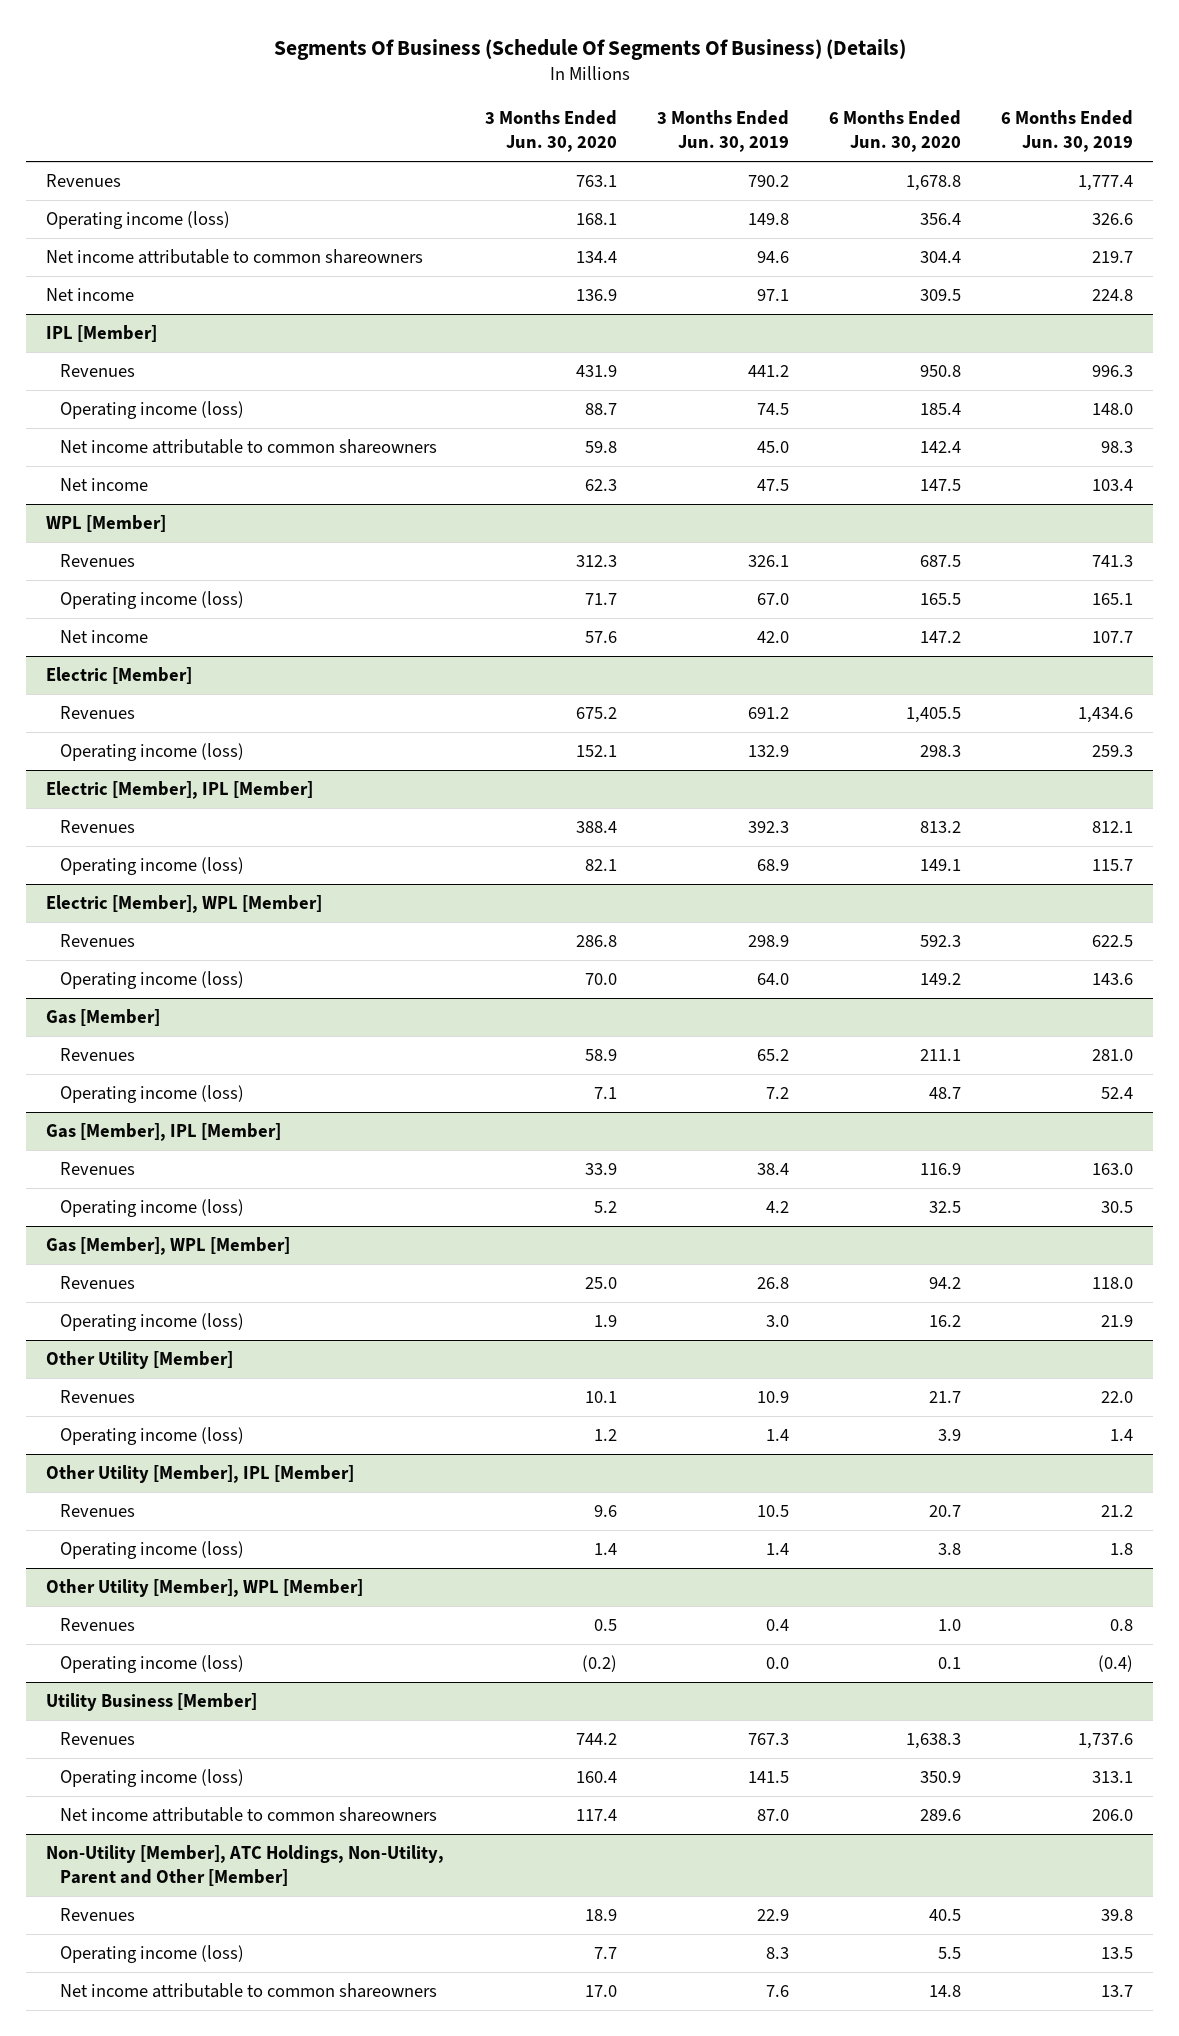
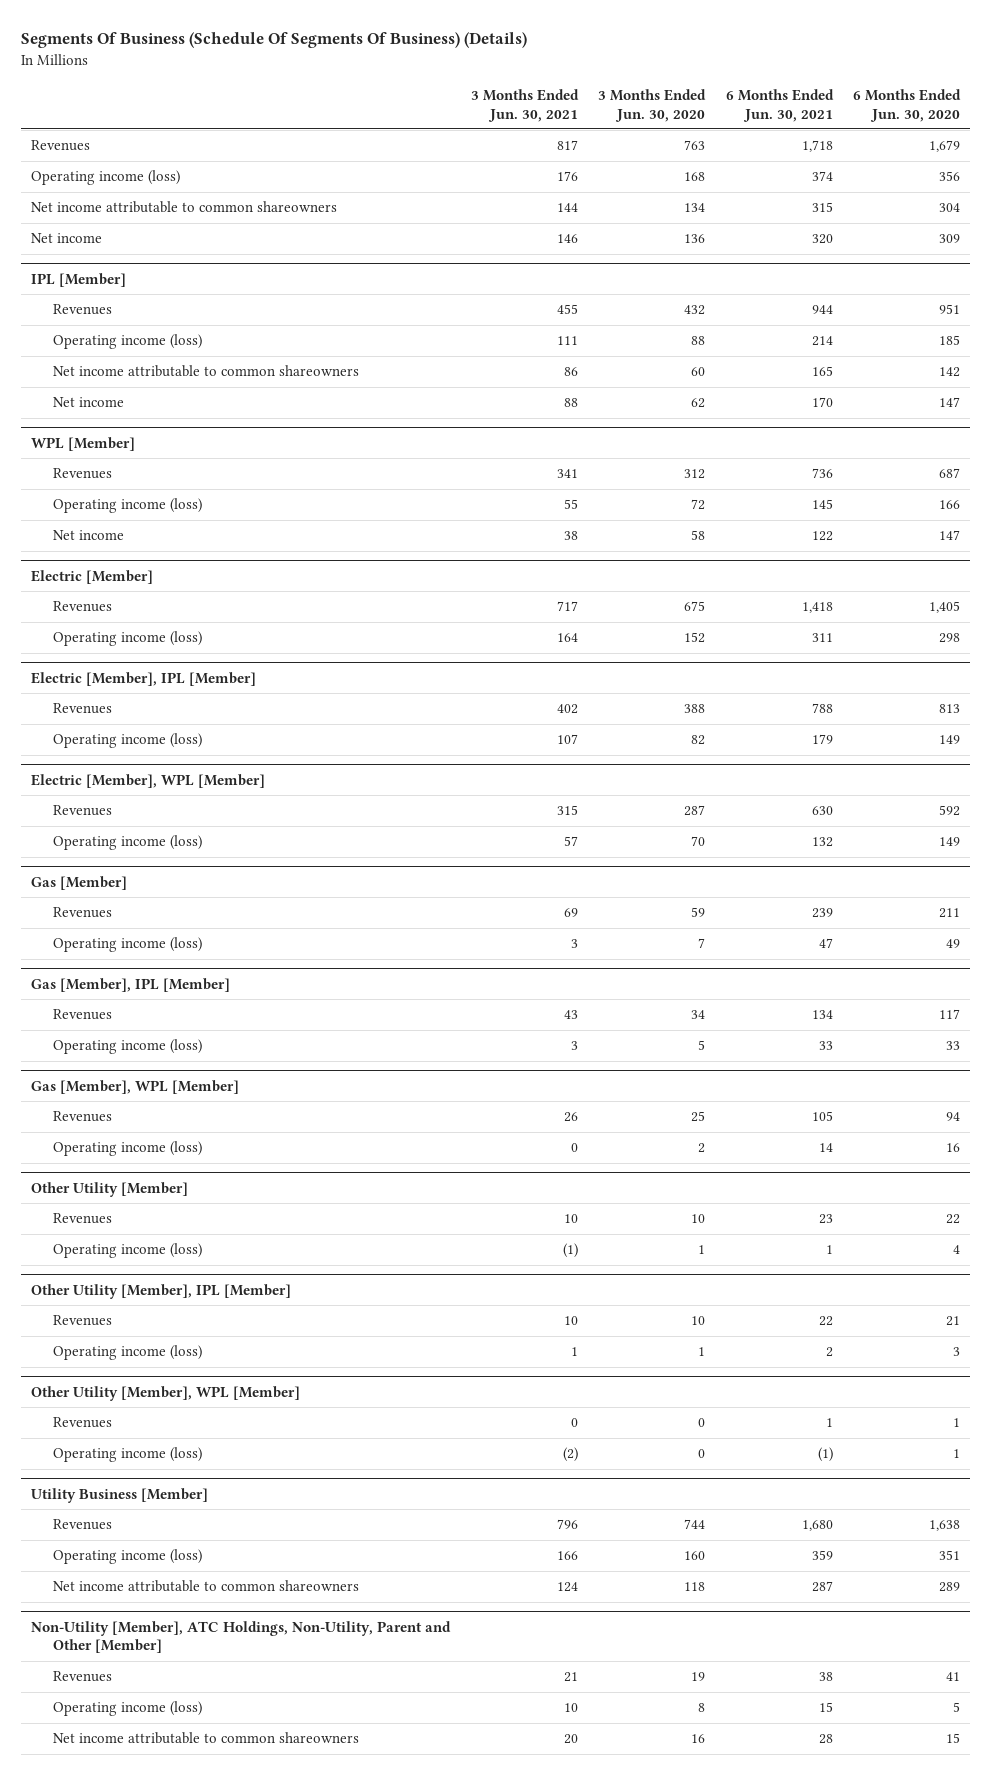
- | 3 Months Ended Jun. 30, 2020 | 3 Months Ended Jun. 30, 2019 | 6 Months Ended Jun. 30, 2020 | 6 Months Ended Jun. 30, 2019
+ | 3 Months Ended Jun. 30, 2021 | 3 Months Ended Jun. 30, 2020 | 6 Months Ended Jun. 30, 2021 | 6 Months Ended Jun. 30, 2020
- Revenues | 763.1 | 790.2 | 1,678.8 | 1,777.4
- Operating income (loss) | 168.1 | 149.8 | 356.4 | 326.6
- Net income attributable to common shareowners | 134.4 | 94.6 | 304.4 | 219.7
- Net income | 136.9 | 97.1 | 309.5 | 224.8
+ Revenues | 817 | 763 | 1,718 | 1,679
+ Operating income (loss) | 176 | 168 | 374 | 356
+ Net income attributable to common shareowners | 144 | 134 | 315 | 304
+ Net income | 146 | 136 | 320 | 309
@ IPL [Member]
- Revenues | 431.9 | 441.2 | 950.8 | 996.3
- Operating income (loss) | 88.7 | 74.5 | 185.4 | 148.0
- Net income attributable to common shareowners | 59.8 | 45.0 | 142.4 | 98.3
- Net income | 62.3 | 47.5 | 147.5 | 103.4
+ Revenues | 455 | 432 | 944 | 951
+ Operating income (loss) | 111 | 88 | 214 | 185
+ Net income attributable to common shareowners | 86 | 60 | 165 | 142
+ Net income | 88 | 62 | 170 | 147
@ WPL [Member]
- Revenues | 312.3 | 326.1 | 687.5 | 741.3
- Operating income (loss) | 71.7 | 67.0 | 165.5 | 165.1
- Net income | 57.6 | 42.0 | 147.2 | 107.7
+ Revenues | 341 | 312 | 736 | 687
+ Operating income (loss) | 55 | 72 | 145 | 166
+ Net income | 38 | 58 | 122 | 147
@ Electric [Member]
- Revenues | 675.2 | 691.2 | 1,405.5 | 1,434.6
- Operating income (loss) | 152.1 | 132.9 | 298.3 | 259.3
+ Revenues | 717 | 675 | 1,418 | 1,405
+ Operating income (loss) | 164 | 152 | 311 | 298
@ Electric [Member], IPL [Member]
- Revenues | 388.4 | 392.3 | 813.2 | 812.1
- Operating income (loss) | 82.1 | 68.9 | 149.1 | 115.7
+ Revenues | 402 | 388 | 788 | 813
+ Operating income (loss) | 107 | 82 | 179 | 149
@ Electric [Member], WPL [Member]
- Revenues | 286.8 | 298.9 | 592.3 | 622.5
- Operating income (loss) | 70.0 | 64.0 | 149.2 | 143.6
+ Revenues | 315 | 287 | 630 | 592
+ Operating income (loss) | 57 | 70 | 132 | 149
@ Gas [Member]
- Revenues | 58.9 | 65.2 | 211.1 | 281.0
- Operating income (loss) | 7.1 | 7.2 | 48.7 | 52.4
+ Revenues | 69 | 59 | 239 | 211
+ Operating income (loss) | 3 | 7 | 47 | 49
@ Gas [Member], IPL [Member]
- Revenues | 33.9 | 38.4 | 116.9 | 163.0
- Operating income (loss) | 5.2 | 4.2 | 32.5 | 30.5
+ Revenues | 43 | 34 | 134 | 117
+ Operating income (loss) | 3 | 5 | 33 | 33
@ Gas [Member], WPL [Member]
- Revenues | 25.0 | 26.8 | 94.2 | 118.0
- Operating income (loss) | 1.9 | 3.0 | 16.2 | 21.9
+ Revenues | 26 | 25 | 105 | 94
+ Operating income (loss) | 0 | 2 | 14 | 16
@ Other Utility [Member]
- Revenues | 10.1 | 10.9 | 21.7 | 22.0
- Operating income (loss) | 1.2 | 1.4 | 3.9 | 1.4
+ Revenues | 10 | 10 | 23 | 22
+ Operating income (loss) | (1) | 1 | 1 | 4
@ Other Utility [Member], IPL [Member]
- Revenues | 9.6 | 10.5 | 20.7 | 21.2
- Operating income (loss) | 1.4 | 1.4 | 3.8 | 1.8
+ Revenues | 10 | 10 | 22 | 21
+ Operating income (loss) | 1 | 1 | 2 | 3
@ Other Utility [Member], WPL [Member]
- Revenues | 0.5 | 0.4 | 1.0 | 0.8
- Operating income (loss) | (0.2) | 0.0 | 0.1 | (0.4)
+ Revenues | 0 | 0 | 1 | 1
+ Operating income (loss) | (2) | 0 | (1) | 1
@ Utility Business [Member]
- Revenues | 744.2 | 767.3 | 1,638.3 | 1,737.6
- Operating income (loss) | 160.4 | 141.5 | 350.9 | 313.1
- Net income attributable to common shareowners | 117.4 | 87.0 | 289.6 | 206.0
+ Revenues | 796 | 744 | 1,680 | 1,638
+ Operating income (loss) | 166 | 160 | 359 | 351
+ Net income attributable to common shareowners | 124 | 118 | 287 | 289
@ Non-Utility [Member], ATC Holdings, Non-Utility, Parent and Other [Member]
- Revenues | 18.9 | 22.9 | 40.5 | 39.8
- Operating income (loss) | 7.7 | 8.3 | 5.5 | 13.5
- Net income attributable to common shareowners | 17.0 | 7.6 | 14.8 | 13.7
+ Revenues | 21 | 19 | 38 | 41
+ Operating income (loss) | 10 | 8 | 15 | 5
+ Net income attributable to common shareowners | 20 | 16 | 28 | 15

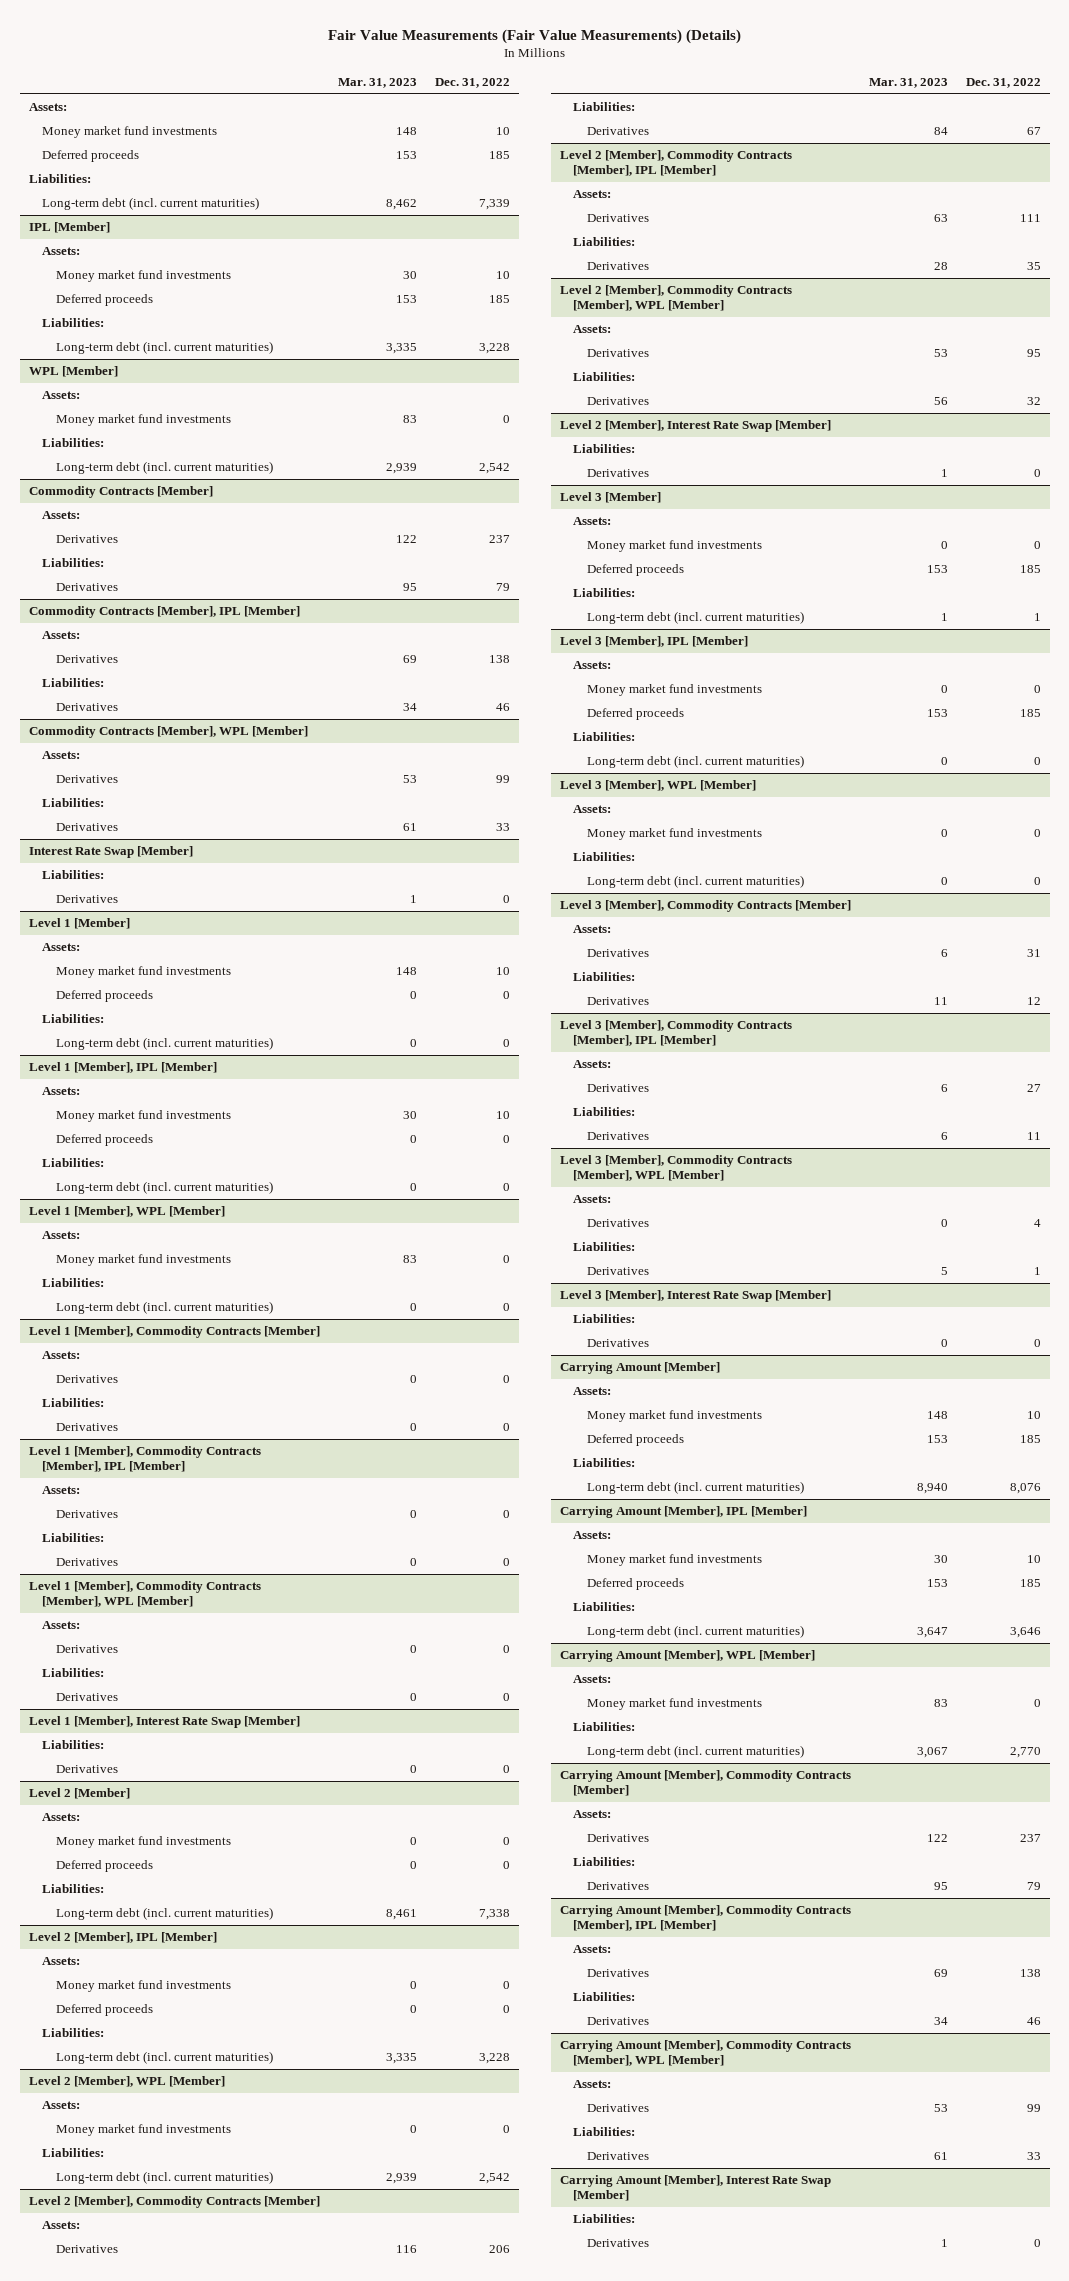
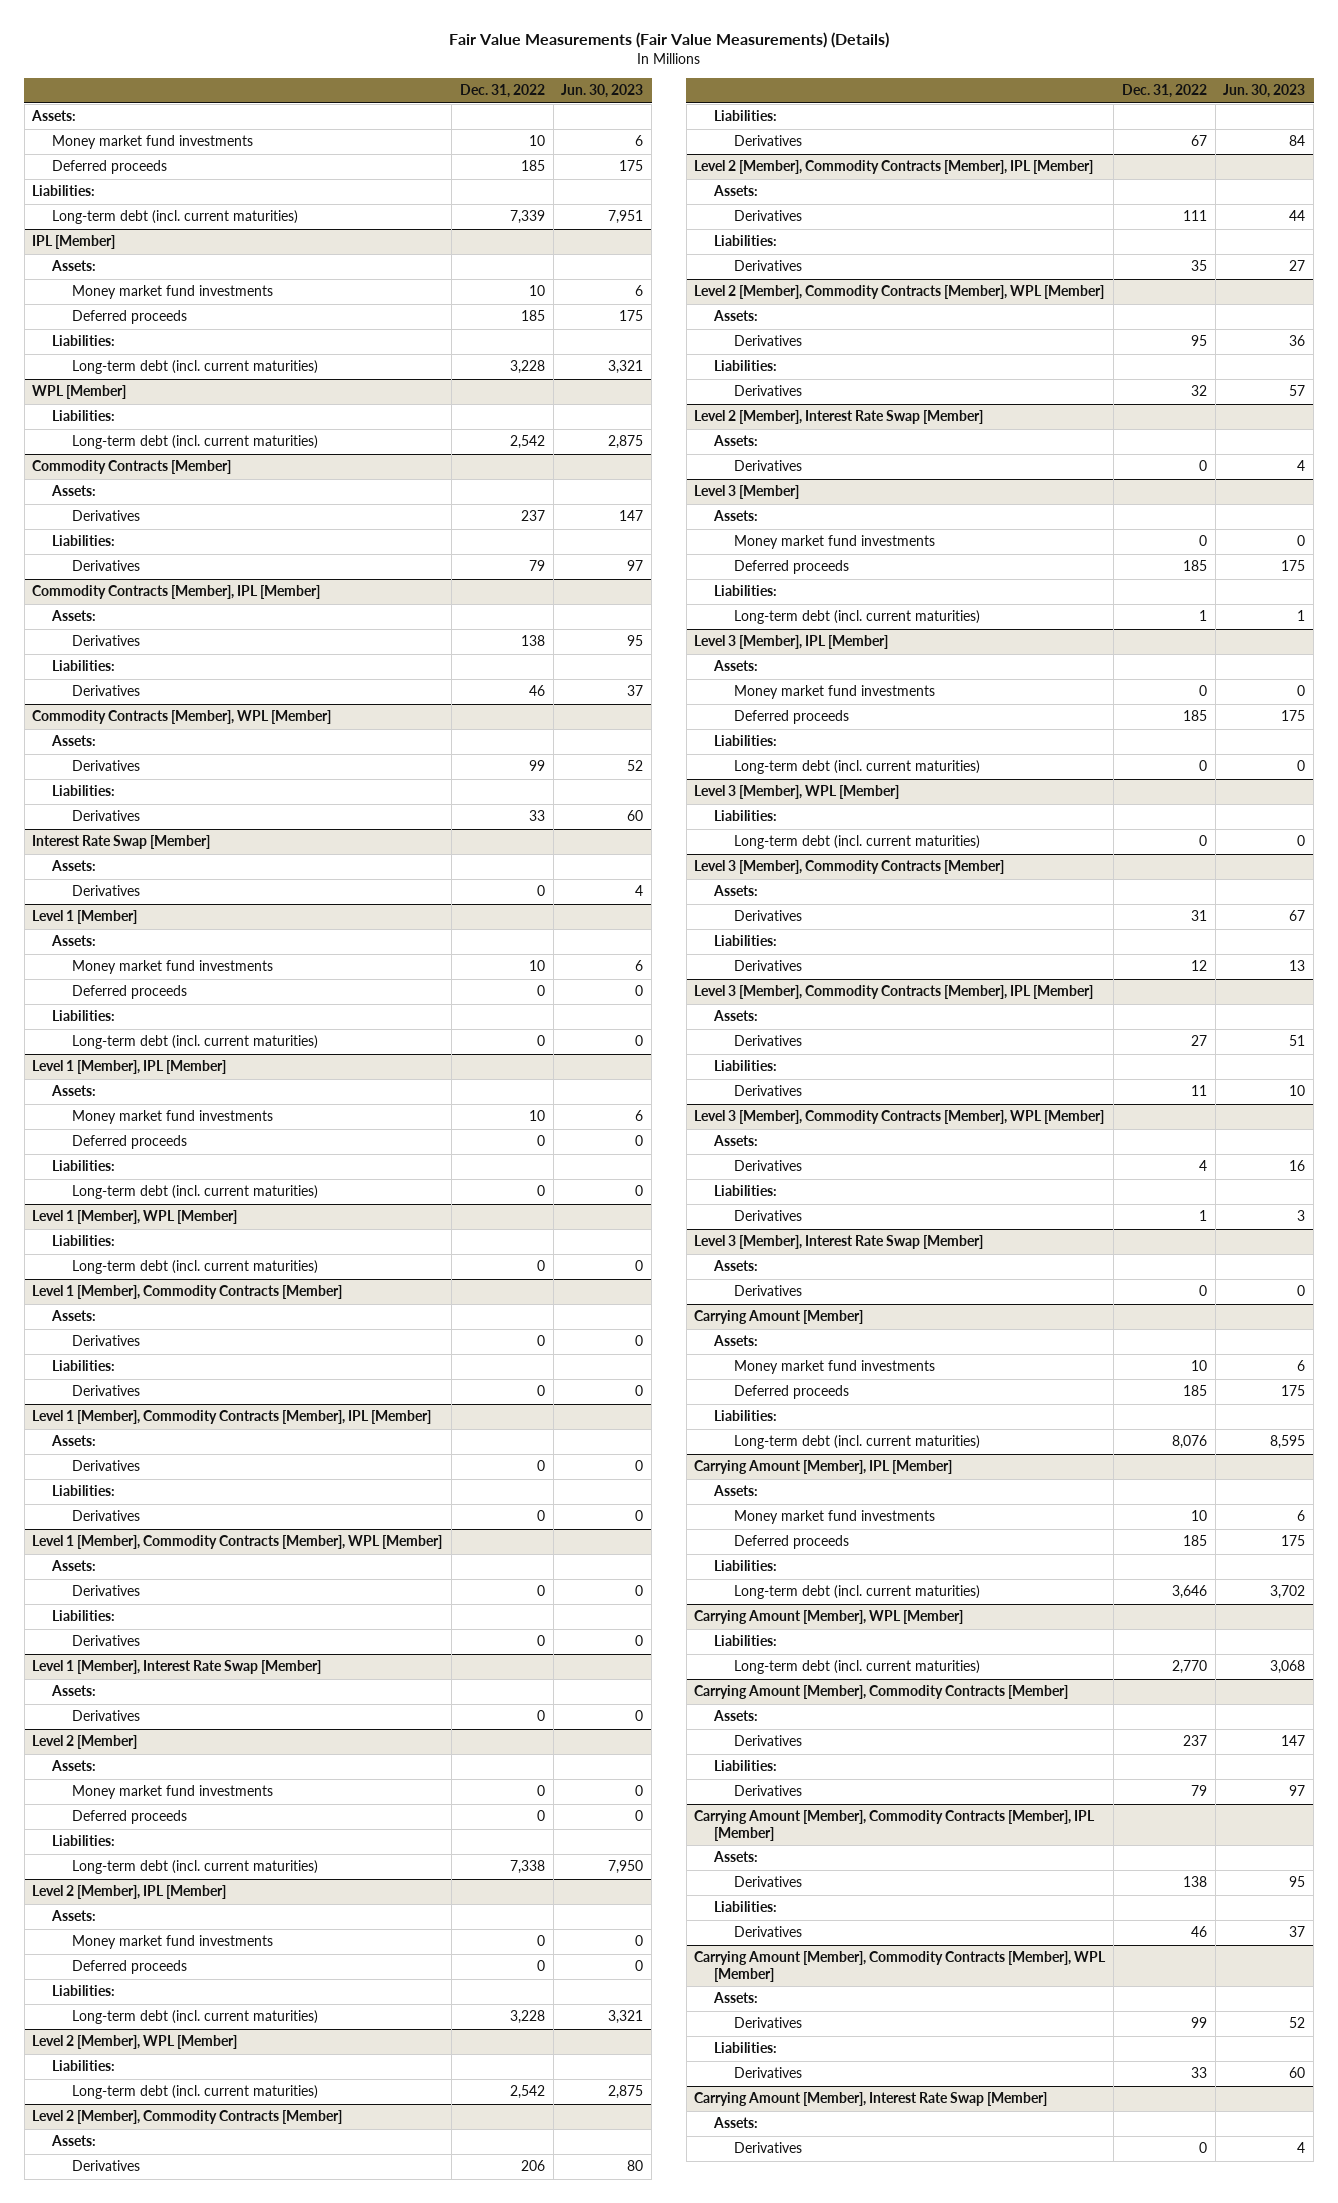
- | Mar. 31, 2023 | Dec. 31, 2022
+ | Dec. 31, 2022 | Jun. 30, 2023
@ WPL [Member]
- Assets:
- Money market fund investments | 83 | 0
@ Interest Rate Swap [Member]
- Liabilities:
+ Assets:
@ Level 1 [Member], WPL [Member]
- Assets:
- Money market fund investments | 83 | 0
@ Level 1 [Member], Interest Rate Swap [Member]
- Liabilities:
+ Assets:
@ Level 2 [Member], WPL [Member]
- Assets:
- Money market fund investments | 0 | 0
@ Level 2 [Member], Interest Rate Swap [Member]
- Liabilities:
+ Assets:
@ Level 3 [Member], WPL [Member]
- Assets:
- Money market fund investments | 0 | 0
@ Level 3 [Member], Interest Rate Swap [Member]
- Liabilities:
+ Assets:
@ Carrying Amount [Member], WPL [Member]
- Assets:
- Money market fund investments | 83 | 0
@ Carrying Amount [Member], Interest Rate Swap [Member]
- Liabilities:
+ Assets:

